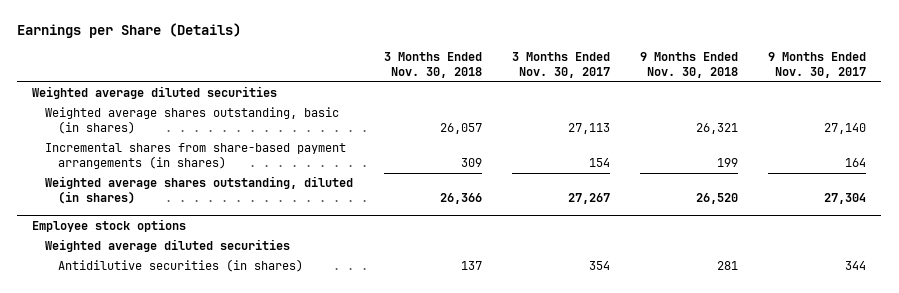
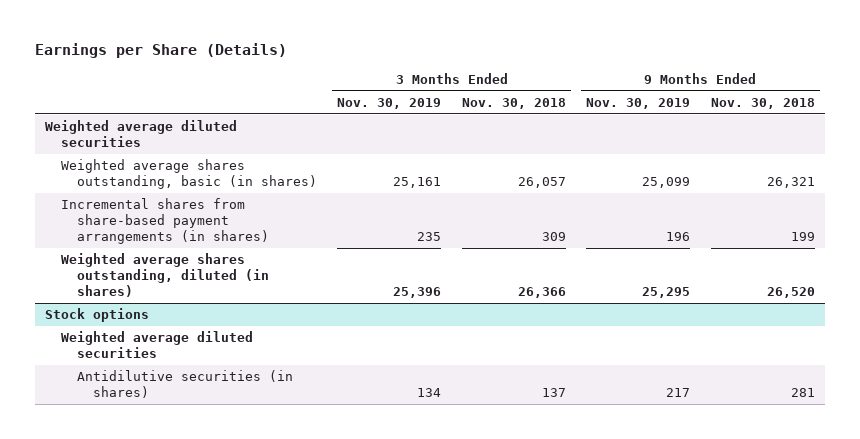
- | 3 Months Ended Nov. 30, 2018 | 3 Months Ended Nov. 30, 2017 | 9 Months Ended Nov. 30, 2018 | 9 Months Ended Nov. 30, 2017
+ | 3 Months Ended Nov. 30, 2019 | 3 Months Ended Nov. 30, 2018 | 9 Months Ended Nov. 30, 2019 | 9 Months Ended Nov. 30, 2018
- Employee stock options
+ Stock options

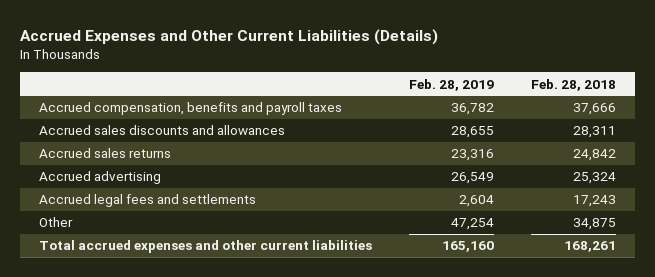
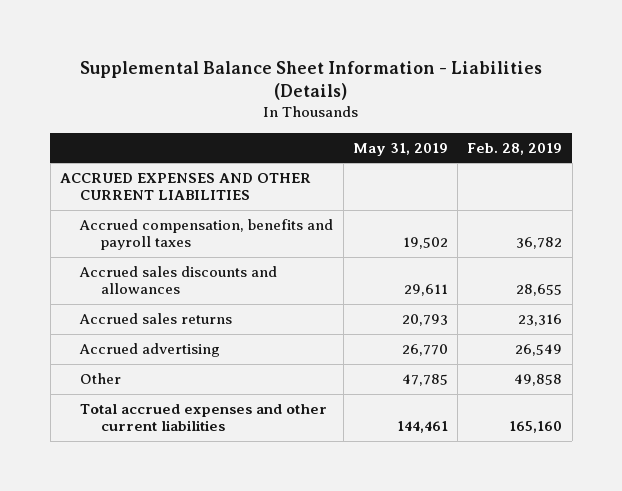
- Accrued Expenses and Other Current Liabilities (Details)
+ Supplemental Balance Sheet Information - Liabilities (Details)
- | Feb. 28, 2019 | Feb. 28, 2018
+ | May 31, 2019 | Feb. 28, 2019
+ ACCRUED EXPENSES AND OTHER CURRENT LIABILITIES
- Accrued legal fees and settlements | 2,604 | 17,243
- Other | 47,254 | 34,875
+ Other | 47,785 | 49,858

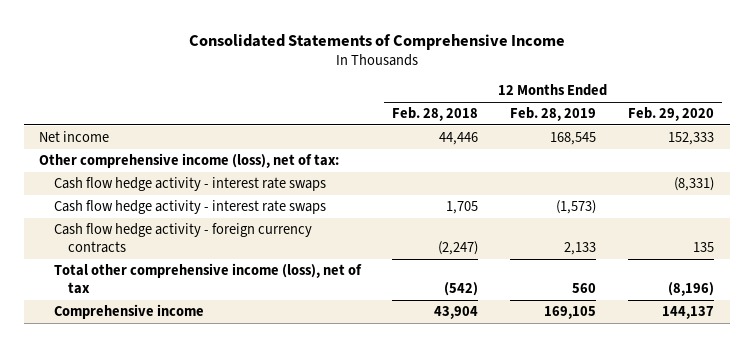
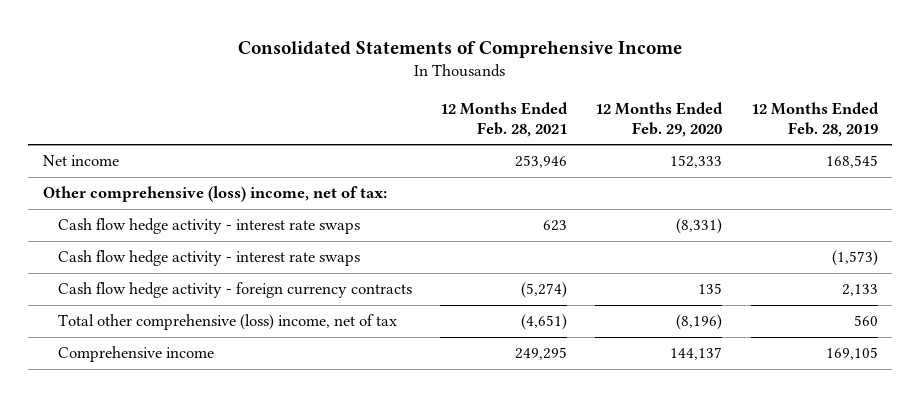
- | 12 Months Ended Feb. 28, 2018 | 12 Months Ended Feb. 28, 2019 | 12 Months Ended Feb. 29, 2020
+ | 12 Months Ended Feb. 28, 2021 | 12 Months Ended Feb. 29, 2020 | 12 Months Ended Feb. 28, 2019
- Other comprehensive income (loss), net of tax:
+ Other comprehensive (loss) income, net of tax:
- Total other comprehensive income (loss), net of tax | (542) | 560 | (8,196)
+ Total other comprehensive (loss) income, net of tax | (4,651) | (8,196) | 560

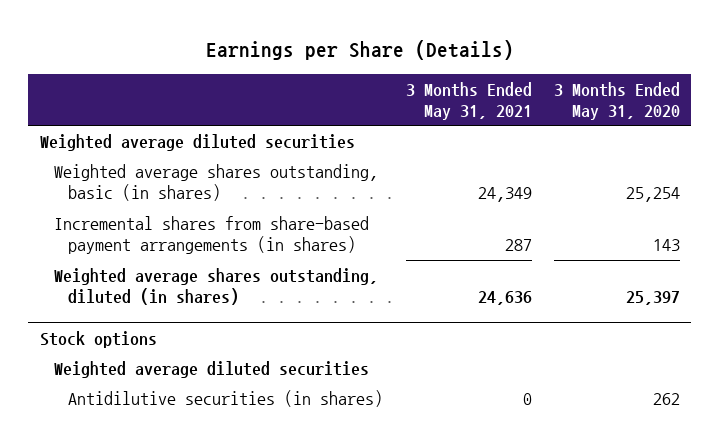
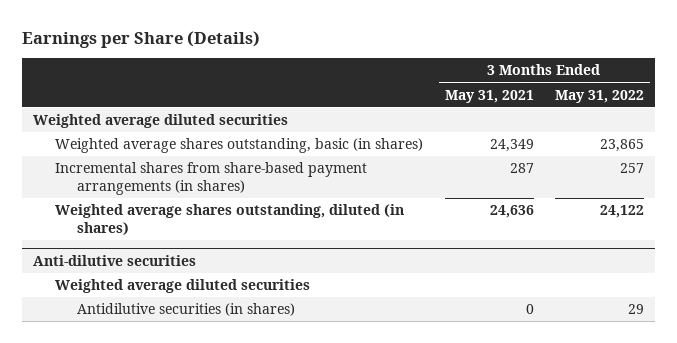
- | 3 Months Ended May 31, 2021 | 3 Months Ended May 31, 2020
+ | 3 Months Ended May 31, 2021 | 3 Months Ended May 31, 2022
- Stock options
+ Anti-dilutive securities

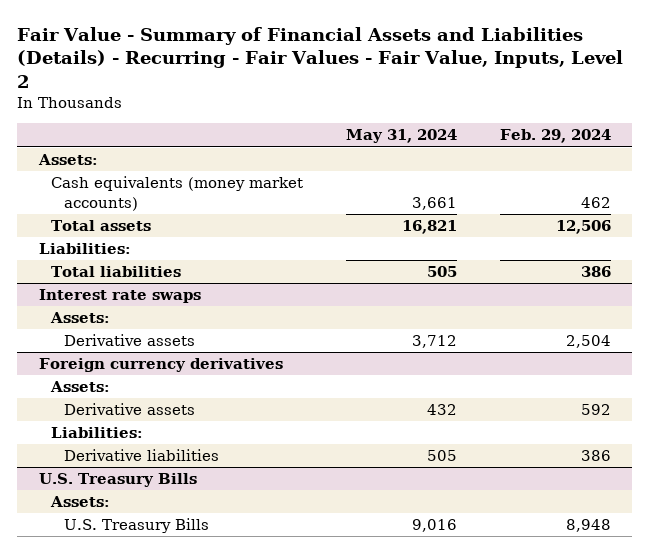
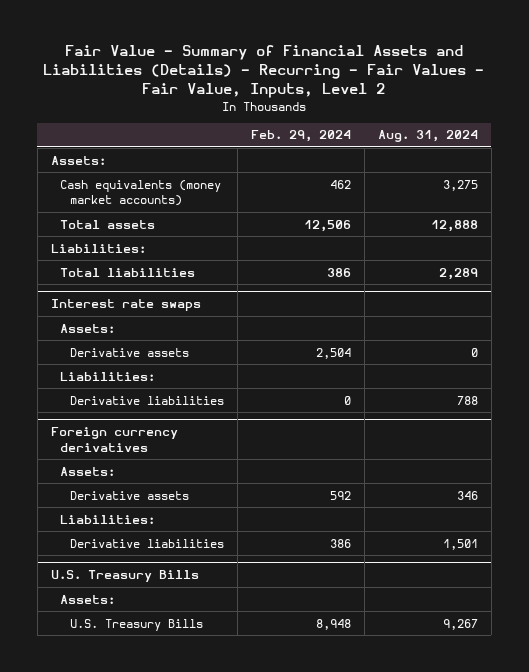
- | May 31, 2024 | Feb. 29, 2024
+ | Feb. 29, 2024 | Aug. 31, 2024
@ Interest rate swaps
+ Liabilities:
+ Derivative liabilities | 0 | 788

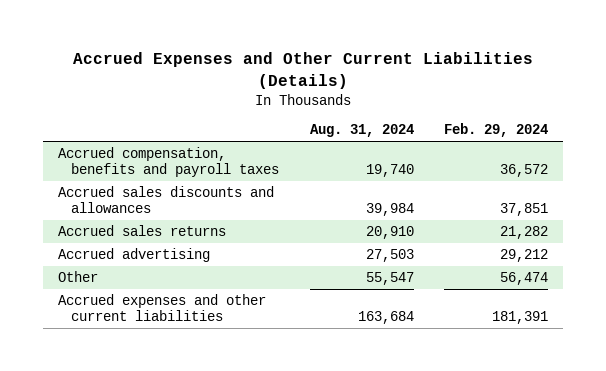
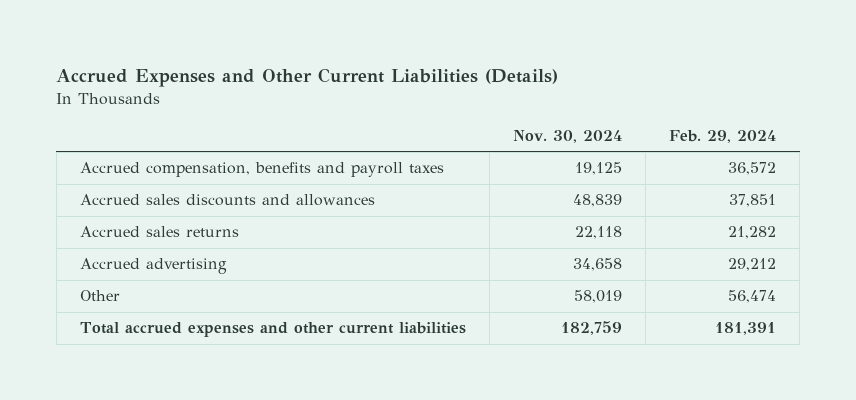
- | Aug. 31, 2024 | Feb. 29, 2024
+ | Nov. 30, 2024 | Feb. 29, 2024
- Accrued expenses and other current liabilities | 163,684 | 181,391
+ Total accrued expenses and other current liabilities | 182,759 | 181,391

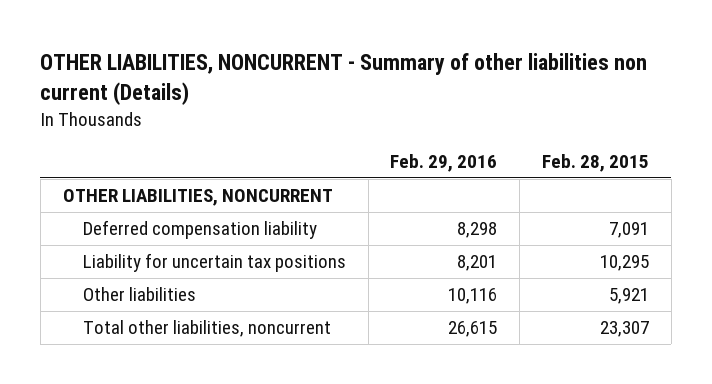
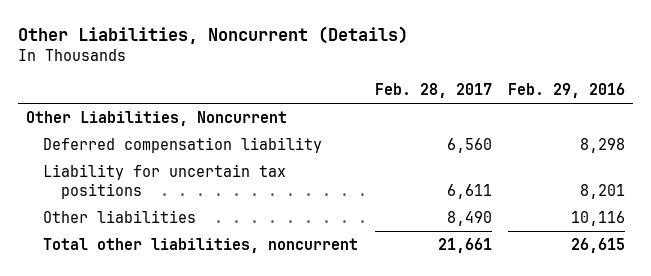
- OTHER LIABILITIES, NONCURRENT - Summary of other liabilities non current (Details)
+ Other Liabilities, Noncurrent (Details)
- | Feb. 29, 2016 | Feb. 28, 2015
+ | Feb. 28, 2017 | Feb. 29, 2016
- OTHER LIABILITIES, NONCURRENT
+ Other Liabilities, Noncurrent

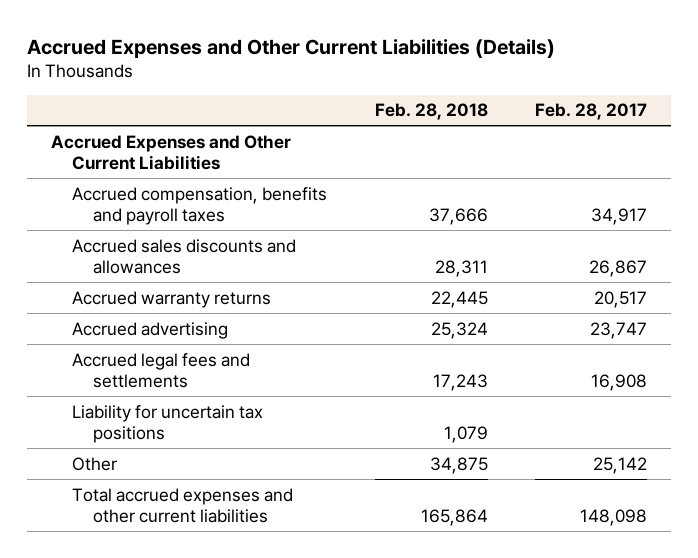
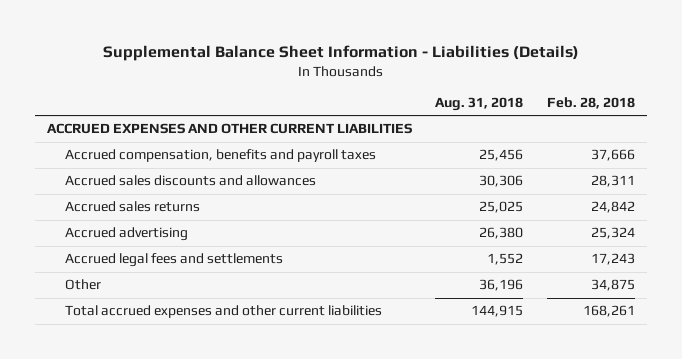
- Accrued Expenses and Other Current Liabilities (Details)
+ Supplemental Balance Sheet Information - Liabilities (Details)
- | Feb. 28, 2018 | Feb. 28, 2017
+ | Aug. 31, 2018 | Feb. 28, 2018
- Accrued Expenses and Other Current Liabilities
+ ACCRUED EXPENSES AND OTHER CURRENT LIABILITIES
- Accrued warranty returns | 22,445 | 20,517
+ Accrued sales returns | 25,025 | 24,842
- Liability for uncertain tax positions | 1,079 |
- Total accrued expenses and other current liabilities | 165,864 | 148,098
+ Total accrued expenses and other current liabilities | 144,915 | 168,261

